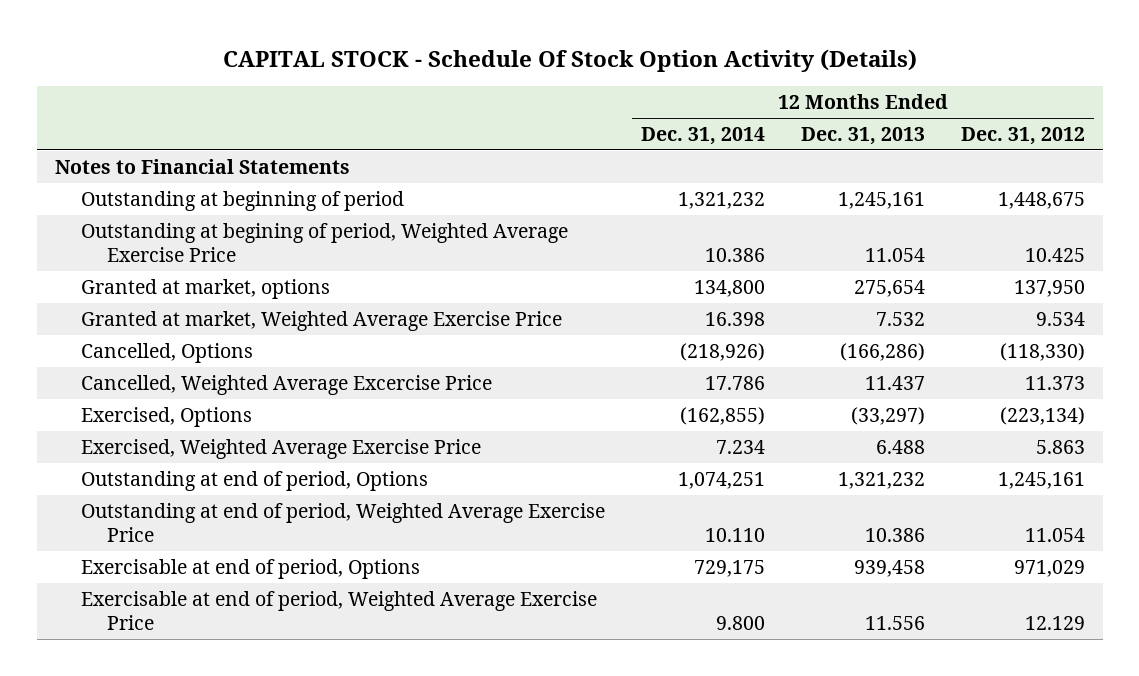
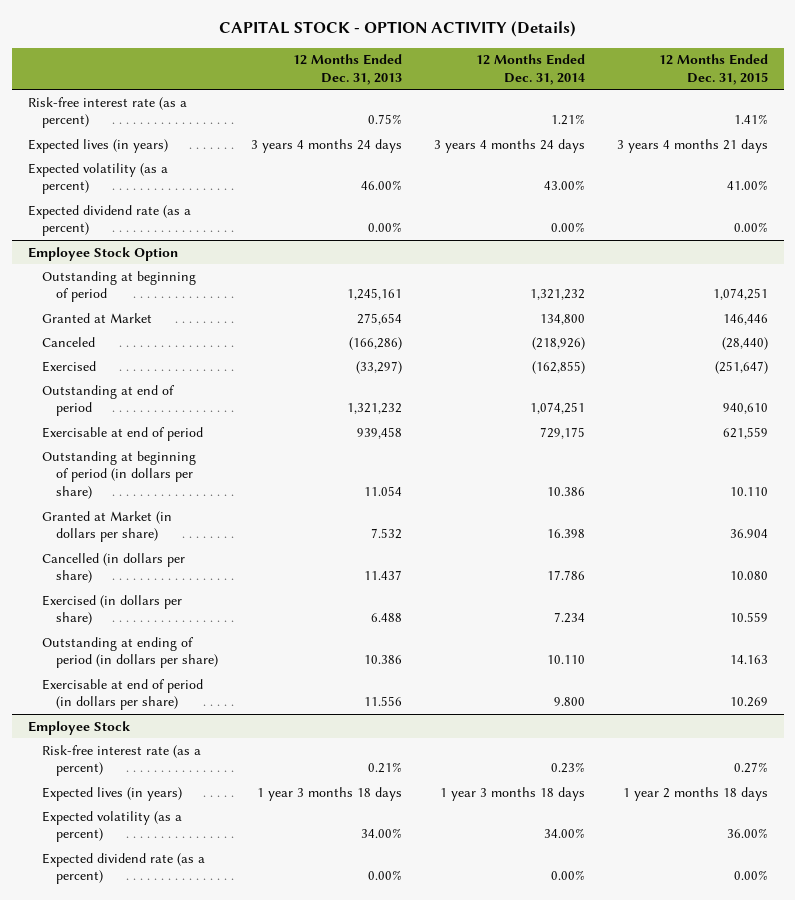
- CAPITAL STOCK - Schedule Of Stock Option Activity (Details)
+ CAPITAL STOCK - OPTION ACTIVITY (Details)
- | 12 Months Ended Dec. 31, 2014 | 12 Months Ended Dec. 31, 2013 | 12 Months Ended Dec. 31, 2012
+ | 12 Months Ended Dec. 31, 2013 | 12 Months Ended Dec. 31, 2014 | 12 Months Ended Dec. 31, 2015
- Notes to Financial Statements
+ Risk-free interest rate (as a percent) | 0.75% | 1.21% | 1.41%
+ Expected lives (in years) | 3 years 4 months 24 days | 3 years 4 months 24 days | 3 years 4 months 21 days
+ Expected volatility (as a percent) | 46.00% | 43.00% | 41.00%
+ Expected dividend rate (as a percent) | 0.00% | 0.00% | 0.00%
+ Employee Stock Option
- Outstanding at begining of period, Weighted Average Exercise Price | 10.386 | 11.054 | 10.425
- Granted at market, options | 134,800 | 275,654 | 137,950
- Granted at market, Weighted Average Exercise Price | 16.398 | 7.532 | 9.534
- Cancelled, Options | (218,926) | (166,286) | (118,330)
- Cancelled, Weighted Average Excercise Price | 17.786 | 11.437 | 11.373
- Exercised, Options | (162,855) | (33,297) | (223,134)
- Exercised, Weighted Average Exercise Price | 7.234 | 6.488 | 5.863
- Outstanding at end of period, Options | 1,074,251 | 1,321,232 | 1,245,161
- Outstanding at end of period, Weighted Average Exercise Price | 10.110 | 10.386 | 11.054
- Exercisable at end of period, Options | 729,175 | 939,458 | 971,029
- Exercisable at end of period, Weighted Average Exercise Price | 9.800 | 11.556 | 12.129
+ Granted at Market | 275,654 | 134,800 | 146,446
+ Canceled | (166,286) | (218,926) | (28,440)
+ Exercised | (33,297) | (162,855) | (251,647)
+ Outstanding at end of period | 1,321,232 | 1,074,251 | 940,610
+ Exercisable at end of period | 939,458 | 729,175 | 621,559
+ Outstanding at beginning of period (in dollars per share) | 11.054 | 10.386 | 10.110
+ Granted at Market (in dollars per share) | 7.532 | 16.398 | 36.904
+ Cancelled (in dollars per share) | 11.437 | 17.786 | 10.080
+ Exercised (in dollars per share) | 6.488 | 7.234 | 10.559
+ Outstanding at ending of period (in dollars per share) | 10.386 | 10.110 | 14.163
+ Exercisable at end of period (in dollars per share) | 11.556 | 9.800 | 10.269
+ Employee Stock
+ Risk-free interest rate (as a percent) | 0.21% | 0.23% | 0.27%
+ Expected lives (in years) | 1 year 3 months 18 days | 1 year 3 months 18 days | 1 year 2 months 18 days
+ Expected volatility (as a percent) | 34.00% | 34.00% | 36.00%
+ Expected dividend rate (as a percent) | 0.00% | 0.00% | 0.00%

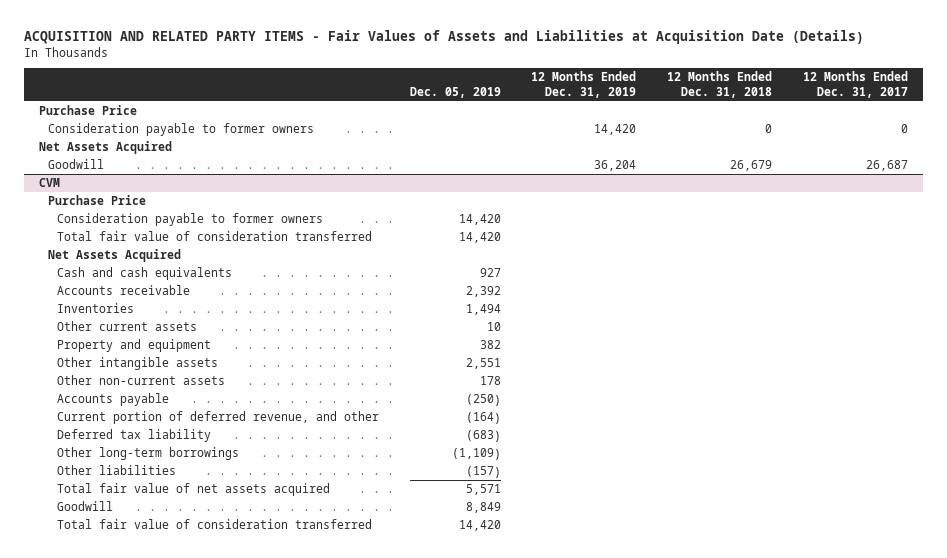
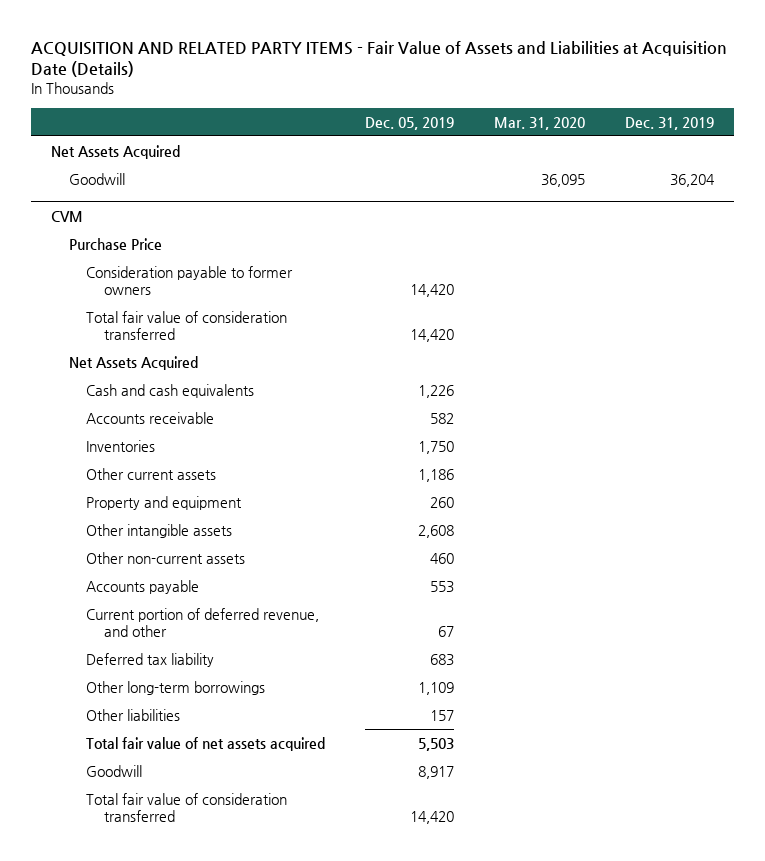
- ACQUISITION AND RELATED PARTY ITEMS - Fair Values of Assets and Liabilities at Acquisition Date (Details)
+ ACQUISITION AND RELATED PARTY ITEMS - Fair Value of Assets and Liabilities at Acquisition Date (Details)
- | Dec. 05, 2019 | 12 Months Ended Dec. 31, 2019 | 12 Months Ended Dec. 31, 2018 | 12 Months Ended Dec. 31, 2017
+ | Dec. 05, 2019 | Mar. 31, 2020 | Dec. 31, 2019
- Purchase Price
- Consideration payable to former owners | | 14,420 | 0 | 0
@ CVM
- Cash and cash equivalents | 927 | | |
- Accounts receivable | 2,392 | | |
- Inventories | 1,494 | | |
- Other current assets | 10 | | |
- Property and equipment | 382 | | |
- Other intangible assets | 2,551 | | |
- Other non-current assets | 178 | | |
- Accounts payable | (250) | | |
- Current portion of deferred revenue, and other | (164) | | |
- Deferred tax liability | (683) | | |
- Other long-term borrowings | (1,109) | | |
- Other liabilities | (157) | | |
- Total fair value of net assets acquired | 5,571 | | |
- Goodwill | 8,849 | | |
+ Cash and cash equivalents | 1,226 | |
+ Accounts receivable | 582 | |
+ Inventories | 1,750 | |
+ Other current assets | 1,186 | |
+ Property and equipment | 260 | |
+ Other intangible assets | 2,608 | |
+ Other non-current assets | 460 | |
+ Accounts payable | 553 | |
+ Current portion of deferred revenue, and other | 67 | |
+ Deferred tax liability | 683 | |
+ Other long-term borrowings | 1,109 | |
+ Other liabilities | 157 | |
+ Total fair value of net assets acquired | 5,503 | |
+ Goodwill | 8,917 | |

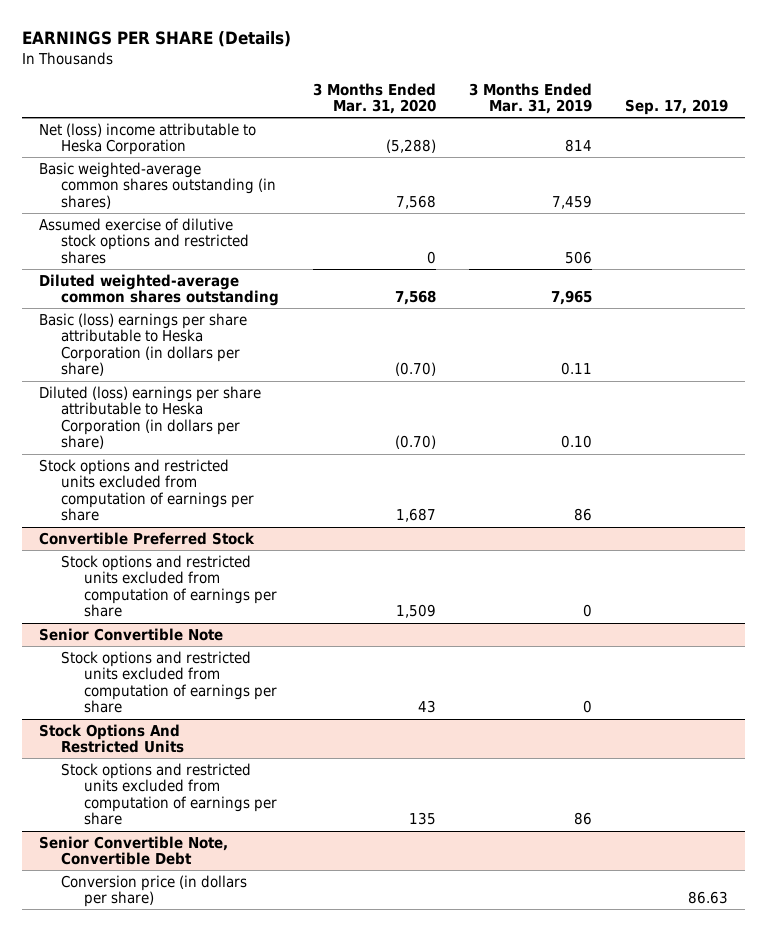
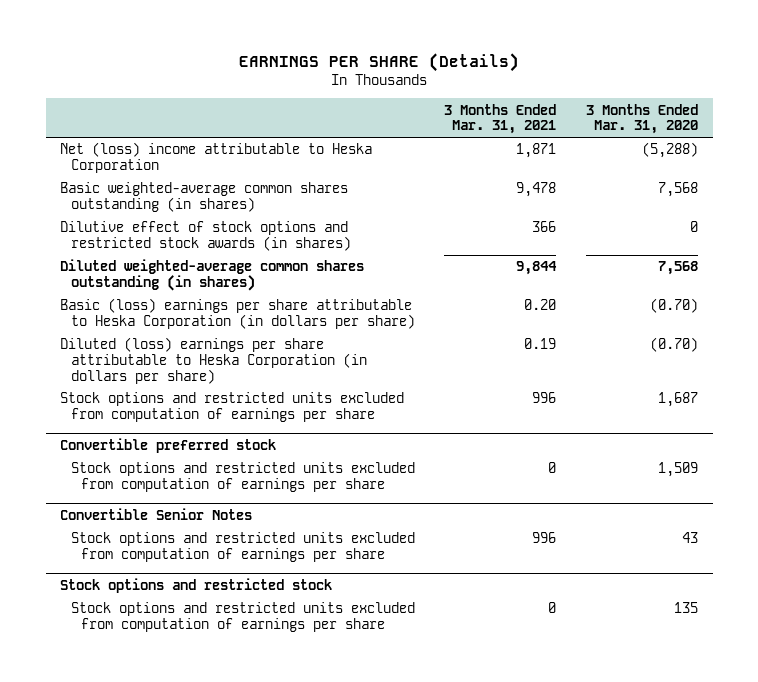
- | 3 Months Ended Mar. 31, 2020 | 3 Months Ended Mar. 31, 2019 | Sep. 17, 2019
+ | 3 Months Ended Mar. 31, 2021 | 3 Months Ended Mar. 31, 2020
- Assumed exercise of dilutive stock options and restricted shares | 0 | 506 |
- Diluted weighted-average common shares outstanding | 7,568 | 7,965 |
+ Dilutive effect of stock options and restricted stock awards (in shares) | 366 | 0
+ Diluted weighted-average common shares outstanding (in shares) | 9,844 | 7,568
- Convertible Preferred Stock
+ Convertible preferred stock
- Senior Convertible Note
+ Convertible Senior Notes
- Stock Options And Restricted Units
+ Stock options and restricted stock
- Senior Convertible Note, Convertible Debt
- Conversion price (in dollars per share) | | | 86.63

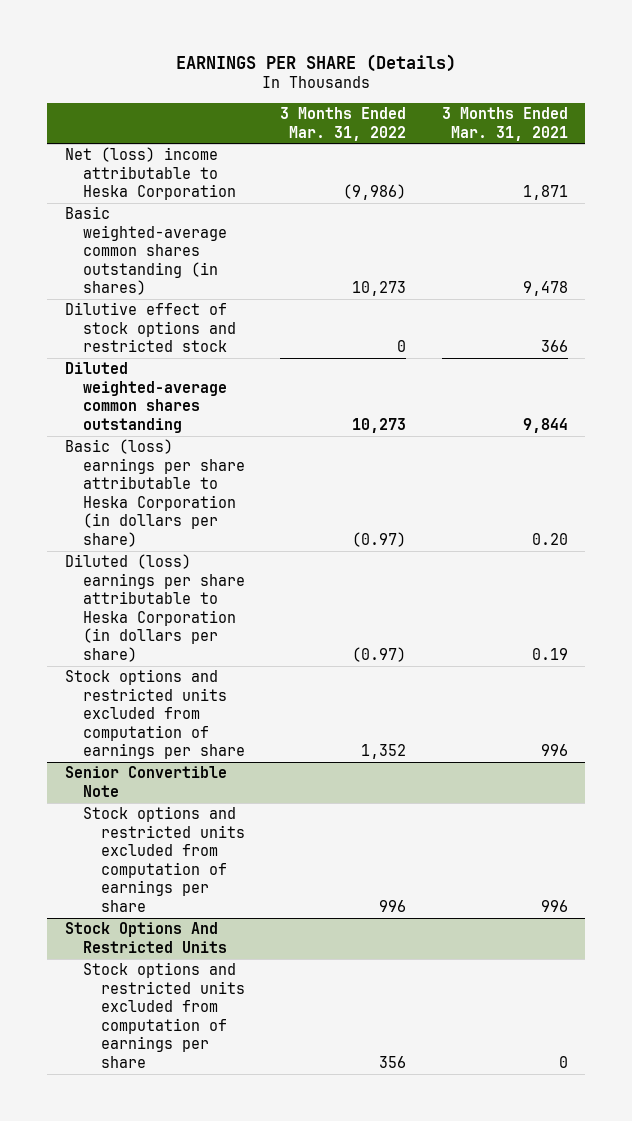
- | 3 Months Ended Mar. 31, 2021 | 3 Months Ended Mar. 31, 2020
+ | 3 Months Ended Mar. 31, 2022 | 3 Months Ended Mar. 31, 2021
- Dilutive effect of stock options and restricted stock awards (in shares) | 366 | 0
- Diluted weighted-average common shares outstanding (in shares) | 9,844 | 7,568
+ Dilutive effect of stock options and restricted stock | 0 | 366
+ Diluted weighted-average common shares outstanding | 10,273 | 9,844
- Convertible preferred stock
- Stock options and restricted units excluded from computation of earnings per share | 0 | 1,509
- Convertible Senior Notes
+ Senior Convertible Note
- Stock options and restricted stock
+ Stock Options And Restricted Units

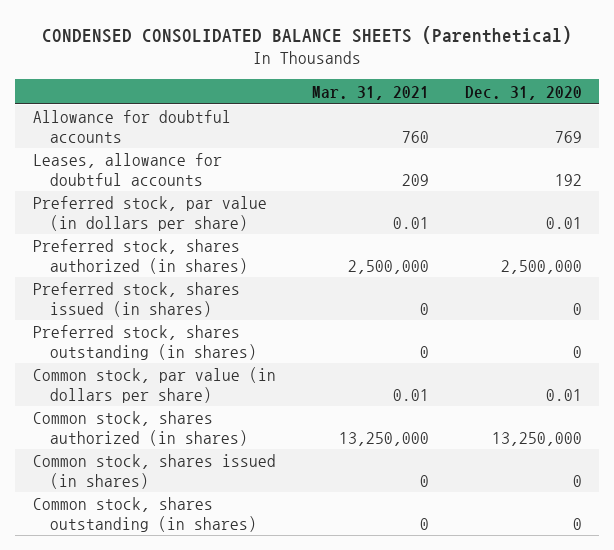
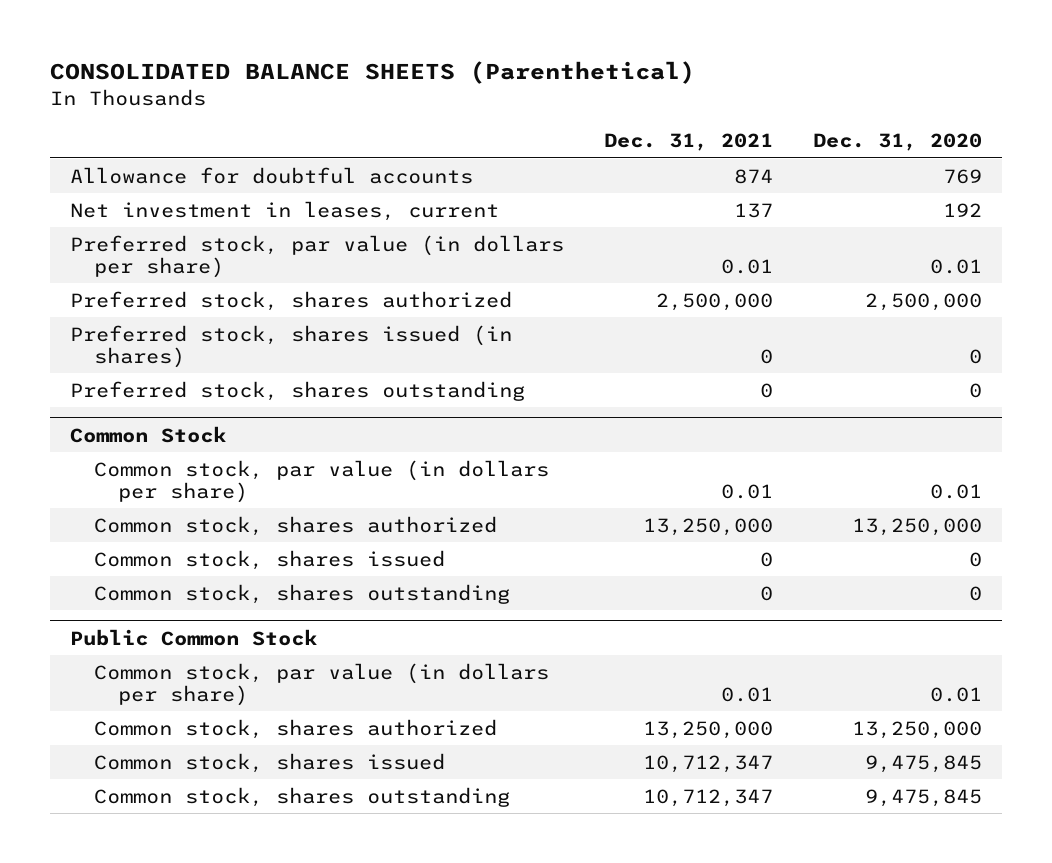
- CONDENSED CONSOLIDATED BALANCE SHEETS (Parenthetical)
+ CONSOLIDATED BALANCE SHEETS (Parenthetical)
- | Mar. 31, 2021 | Dec. 31, 2020
+ | Dec. 31, 2021 | Dec. 31, 2020
- Leases, allowance for doubtful accounts | 209 | 192
+ Net investment in leases, current | 137 | 192
- Preferred stock, shares authorized (in shares) | 2,500,000 | 2,500,000
+ Preferred stock, shares authorized | 2,500,000 | 2,500,000
- Preferred stock, shares outstanding (in shares) | 0 | 0
+ Preferred stock, shares outstanding | 0 | 0
+ Common Stock
- Common stock, shares authorized (in shares) | 13,250,000 | 13,250,000
- Common stock, shares issued (in shares) | 0 | 0
- Common stock, shares outstanding (in shares) | 0 | 0
+ Common stock, shares authorized | 13,250,000 | 13,250,000
+ Common stock, shares issued | 0 | 0
+ Common stock, shares outstanding | 0 | 0
+ Public Common Stock
+ Common stock, par value (in dollars per share) | 0.01 | 0.01
+ Common stock, shares authorized | 13,250,000 | 13,250,000
+ Common stock, shares issued | 10,712,347 | 9,475,845
+ Common stock, shares outstanding | 10,712,347 | 9,475,845

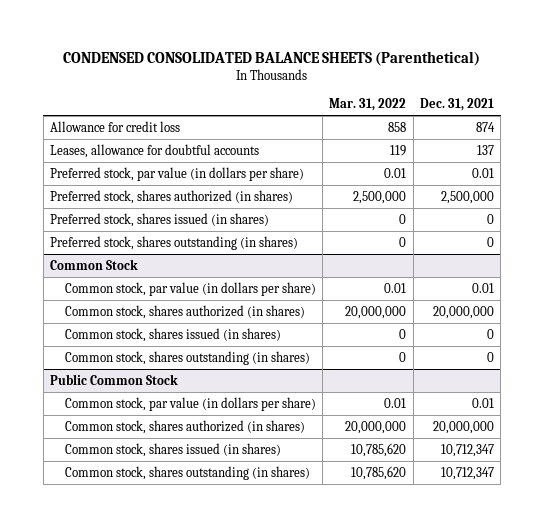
- CONSOLIDATED BALANCE SHEETS (Parenthetical)
+ CONDENSED CONSOLIDATED BALANCE SHEETS (Parenthetical)
- | Dec. 31, 2021 | Dec. 31, 2020
+ | Mar. 31, 2022 | Dec. 31, 2021
- Allowance for doubtful accounts | 874 | 769
- Net investment in leases, current | 137 | 192
+ Allowance for credit loss | 858 | 874
+ Leases, allowance for doubtful accounts | 119 | 137
- Preferred stock, shares authorized | 2,500,000 | 2,500,000
+ Preferred stock, shares authorized (in shares) | 2,500,000 | 2,500,000
- Preferred stock, shares outstanding | 0 | 0
+ Preferred stock, shares outstanding (in shares) | 0 | 0
@ Common Stock
- Common stock, shares authorized | 13,250,000 | 13,250,000
- Common stock, shares issued | 0 | 0
- Common stock, shares outstanding | 0 | 0
+ Common stock, shares authorized (in shares) | 20,000,000 | 20,000,000
+ Common stock, shares issued (in shares) | 0 | 0
+ Common stock, shares outstanding (in shares) | 0 | 0
@ Public Common Stock
- Common stock, shares authorized | 13,250,000 | 13,250,000
- Common stock, shares issued | 10,712,347 | 9,475,845
- Common stock, shares outstanding | 10,712,347 | 9,475,845
+ Common stock, shares authorized (in shares) | 20,000,000 | 20,000,000
+ Common stock, shares issued (in shares) | 10,785,620 | 10,712,347
+ Common stock, shares outstanding (in shares) | 10,785,620 | 10,712,347

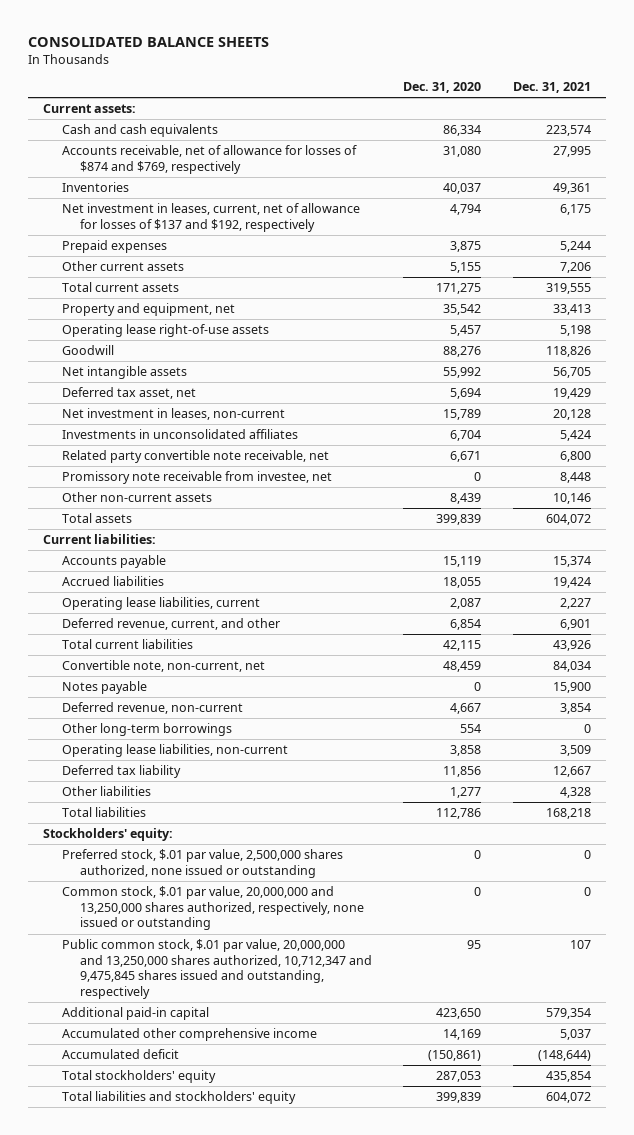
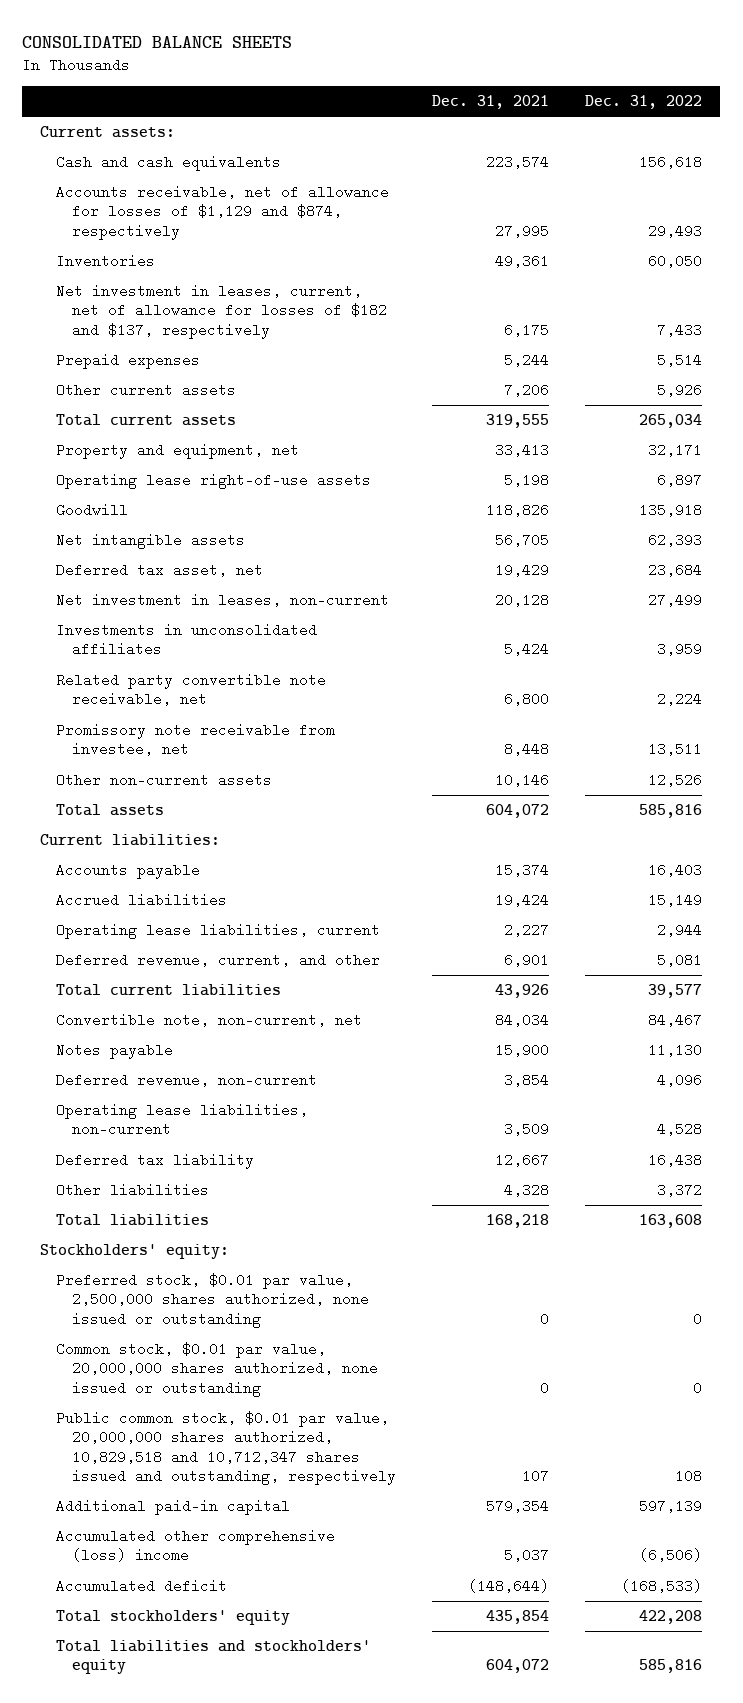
- | Dec. 31, 2020 | Dec. 31, 2021
+ | Dec. 31, 2021 | Dec. 31, 2022
- Accounts receivable, net of allowance for losses of $874 and $769, respectively | 31,080 | 27,995
+ Accounts receivable, net of allowance for losses of $1,129 and $874, respectively | 27,995 | 29,493
- Net investment in leases, current, net of allowance for losses of $137 and $192, respectively | 4,794 | 6,175
+ Net investment in leases, current, net of allowance for losses of $182 and $137, respectively | 6,175 | 7,433
- Other long-term borrowings | 554 | 0
- Preferred stock, $.01 par value, 2,500,000 shares authorized, none issued or outstanding | 0 | 0
- Common stock, $.01 par value, 20,000,000 and 13,250,000 shares authorized, respectively, none issued or outstanding | 0 | 0
- Public common stock, $.01 par value, 20,000,000 and 13,250,000 shares authorized, 10,712,347 and 9,475,845 shares issued and outstanding, respectively | 95 | 107
+ Preferred stock, $0.01 par value, 2,500,000 shares authorized, none issued or outstanding | 0 | 0
+ Common stock, $0.01 par value, 20,000,000 shares authorized, none issued or outstanding | 0 | 0
+ Public common stock, $0.01 par value, 20,000,000 shares authorized, 10,829,518 and 10,712,347 shares issued and outstanding, respectively | 107 | 108
- Accumulated other comprehensive income | 14,169 | 5,037
+ Accumulated other comprehensive (loss) income | 5,037 | (6,506)

